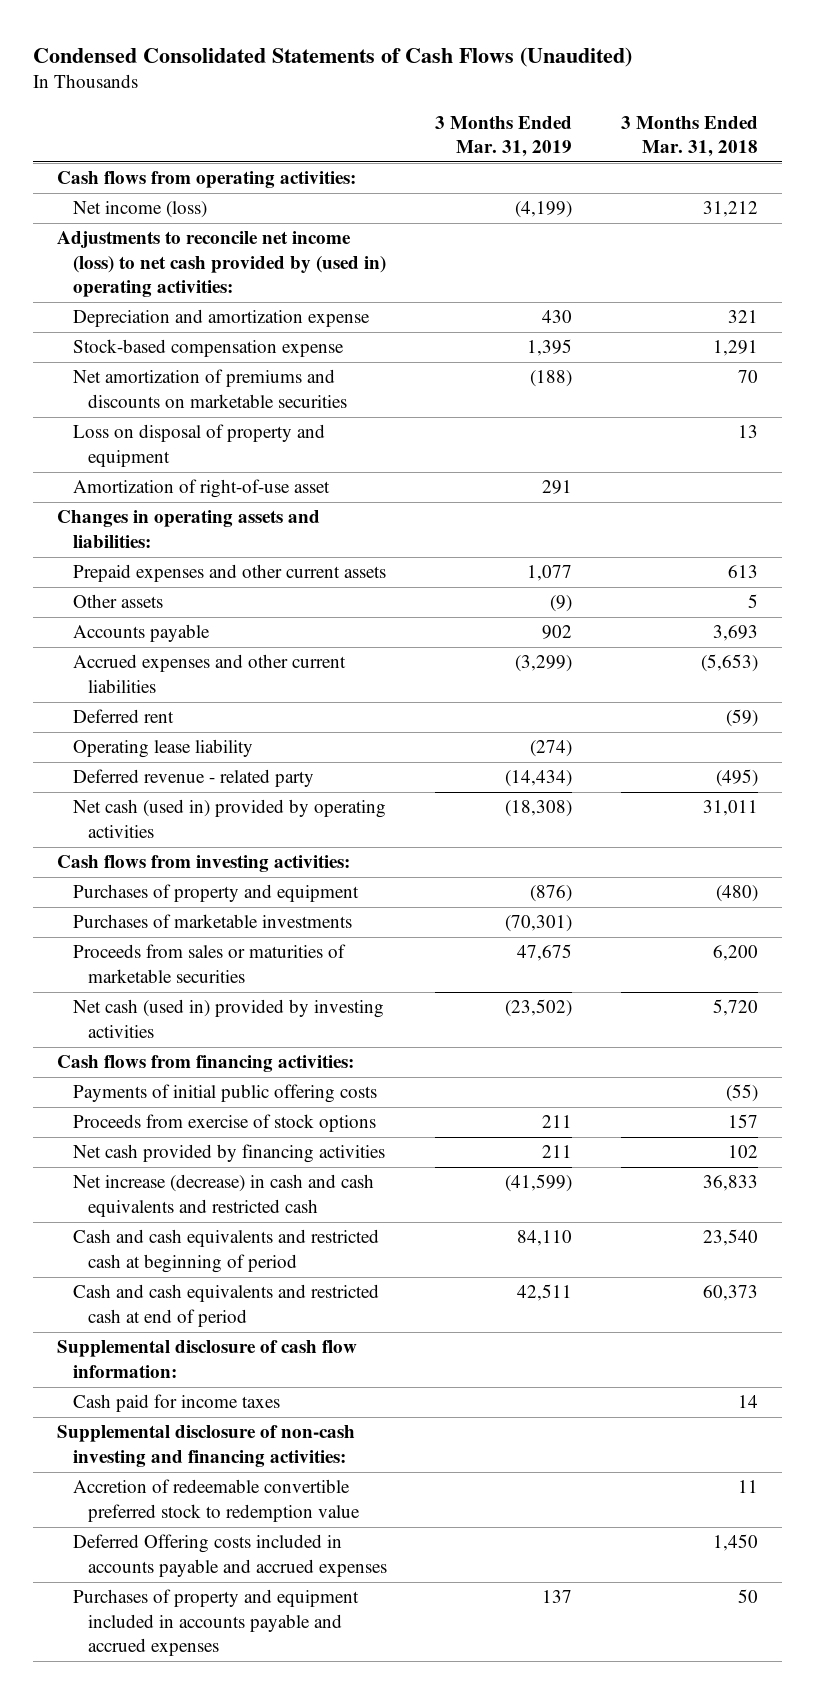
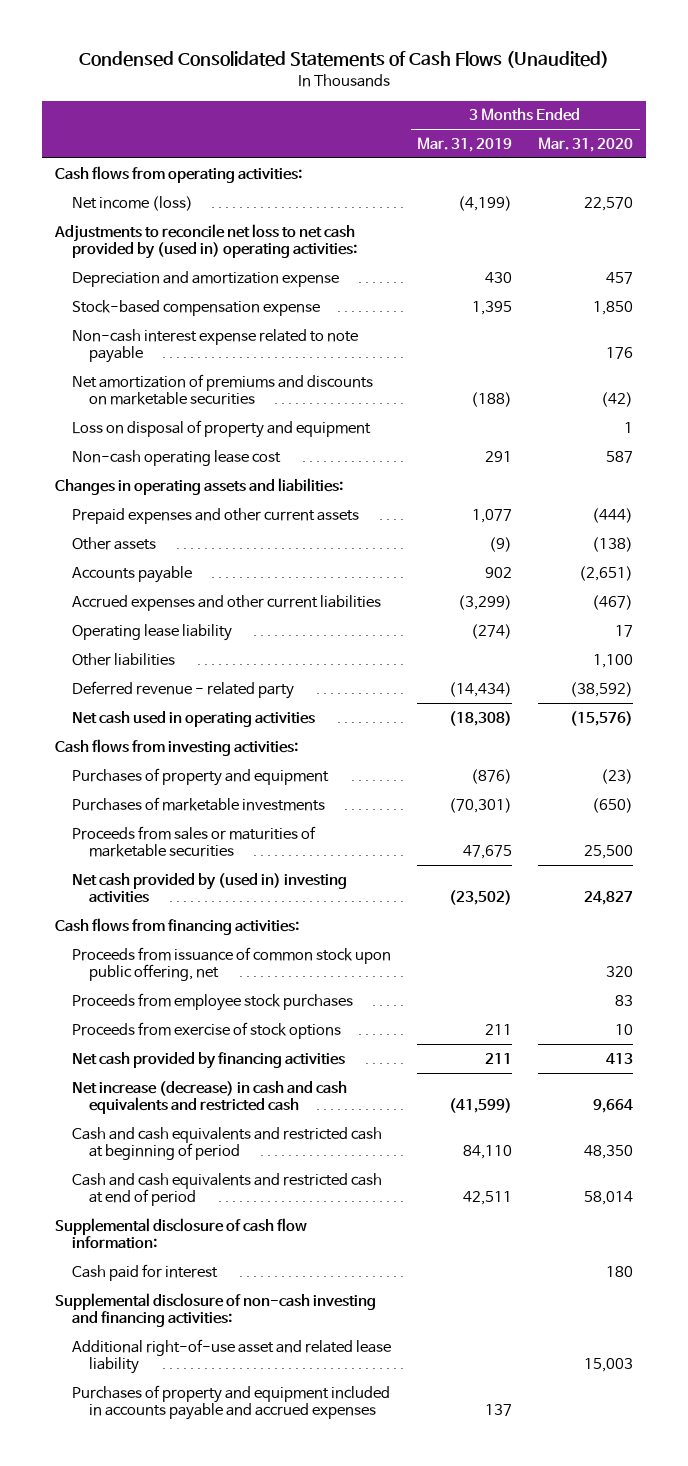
- | 3 Months Ended Mar. 31, 2019 | 3 Months Ended Mar. 31, 2018
+ | 3 Months Ended Mar. 31, 2019 | 3 Months Ended Mar. 31, 2020
- Adjustments to reconcile net income (loss) to net cash provided by (used in) operating activities:
+ Adjustments to reconcile net loss to net cash provided by (used in) operating activities:
+ Non-cash interest expense related to note payable | | 176
- Amortization of right-of-use asset | 291 |
+ Non-cash operating lease cost | 291 | 587
- Deferred rent | | (59)
+ Other liabilities | | 1,100
- Net cash (used in) provided by operating activities | (18,308) | 31,011
+ Net cash used in operating activities | (18,308) | (15,576)
- Net cash (used in) provided by investing activities | (23,502) | 5,720
+ Net cash provided by (used in) investing activities | (23,502) | 24,827
- Payments of initial public offering costs | | (55)
+ Proceeds from issuance of common stock upon public offering, net | | 320
+ Proceeds from employee stock purchases | | 83
- Cash paid for income taxes | | 14
+ Cash paid for interest | | 180
- Accretion of redeemable convertible preferred stock to redemption value | | 11
- Deferred Offering costs included in accounts payable and accrued expenses | | 1,450
+ Additional right-of-use asset and related lease liability | | 15,003

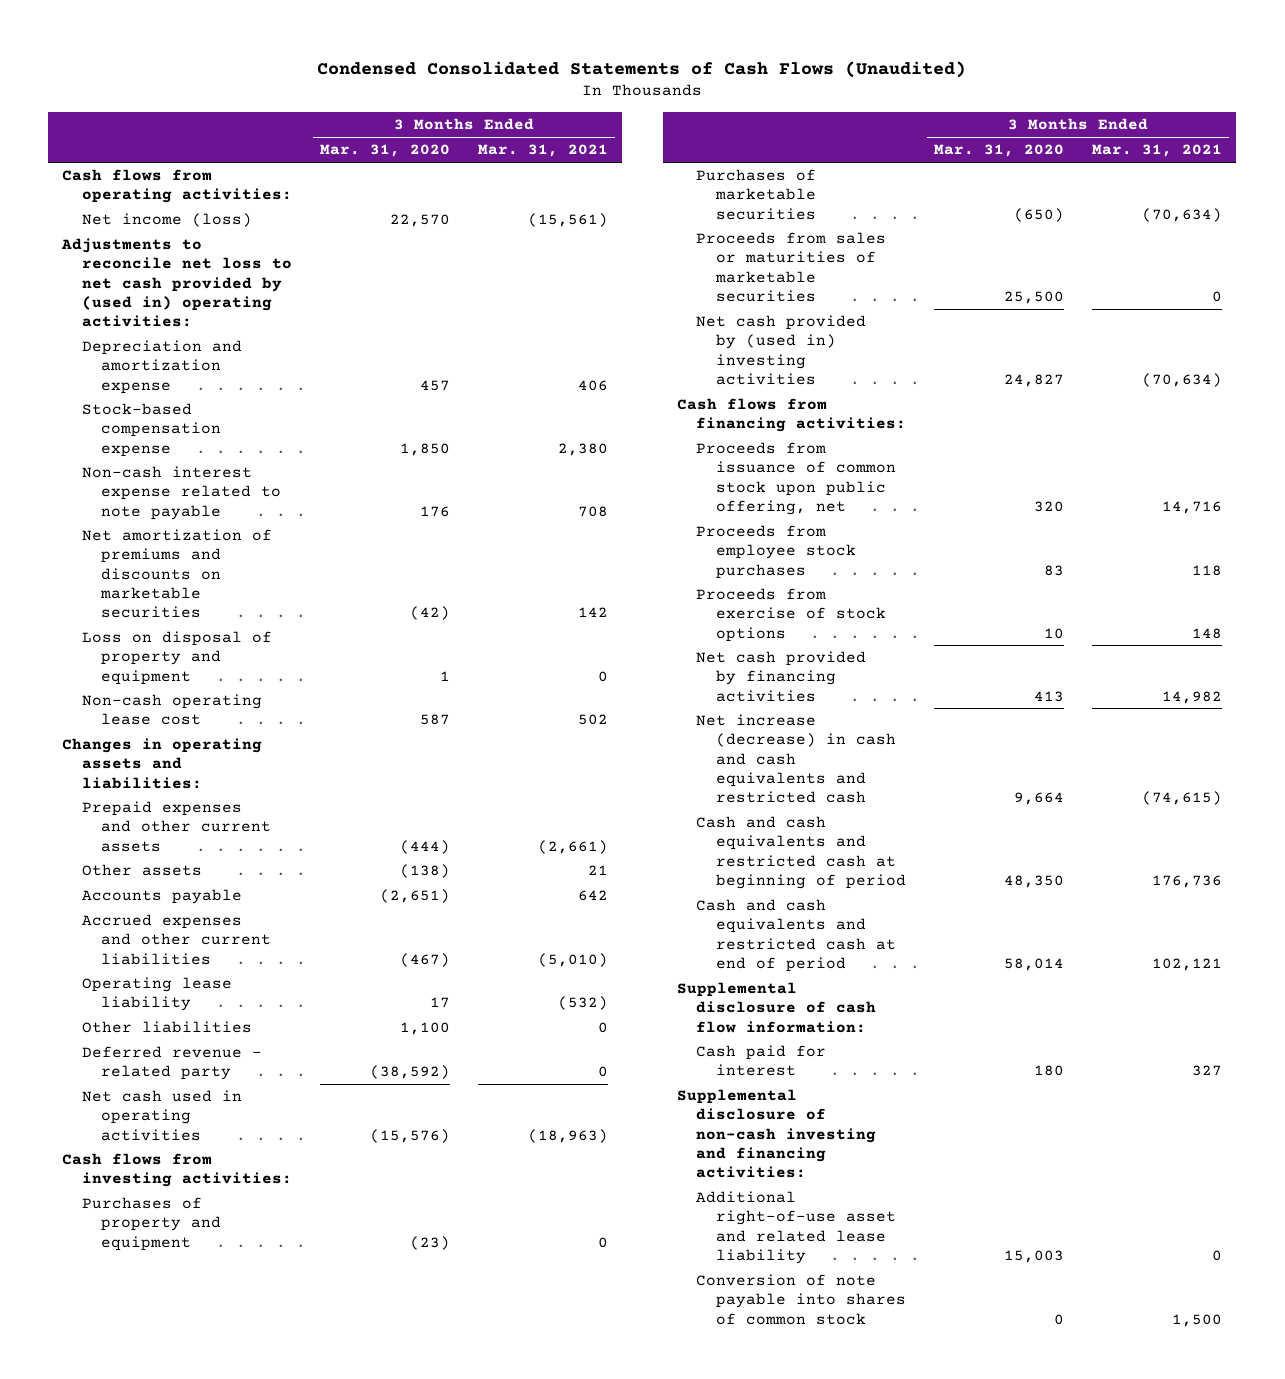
- | 3 Months Ended Mar. 31, 2019 | 3 Months Ended Mar. 31, 2020
+ | 3 Months Ended Mar. 31, 2020 | 3 Months Ended Mar. 31, 2021
- Purchases of marketable investments | (70,301) | (650)
+ Purchases of marketable securities | (650) | (70,634)
- Purchases of property and equipment included in accounts payable and accrued expenses | 137 |
+ Conversion of note payable into shares of common stock | 0 | 1,500

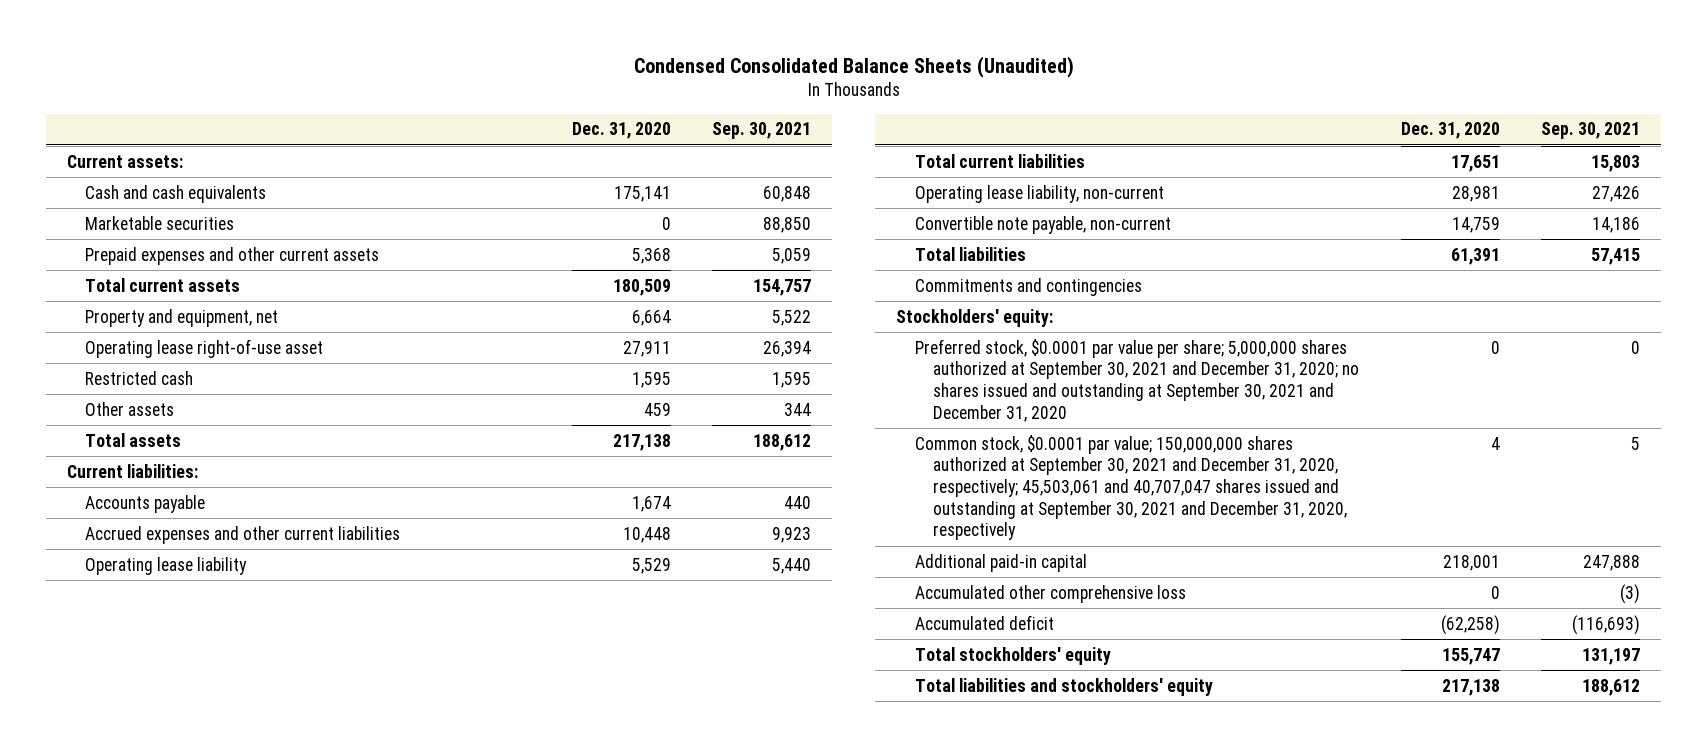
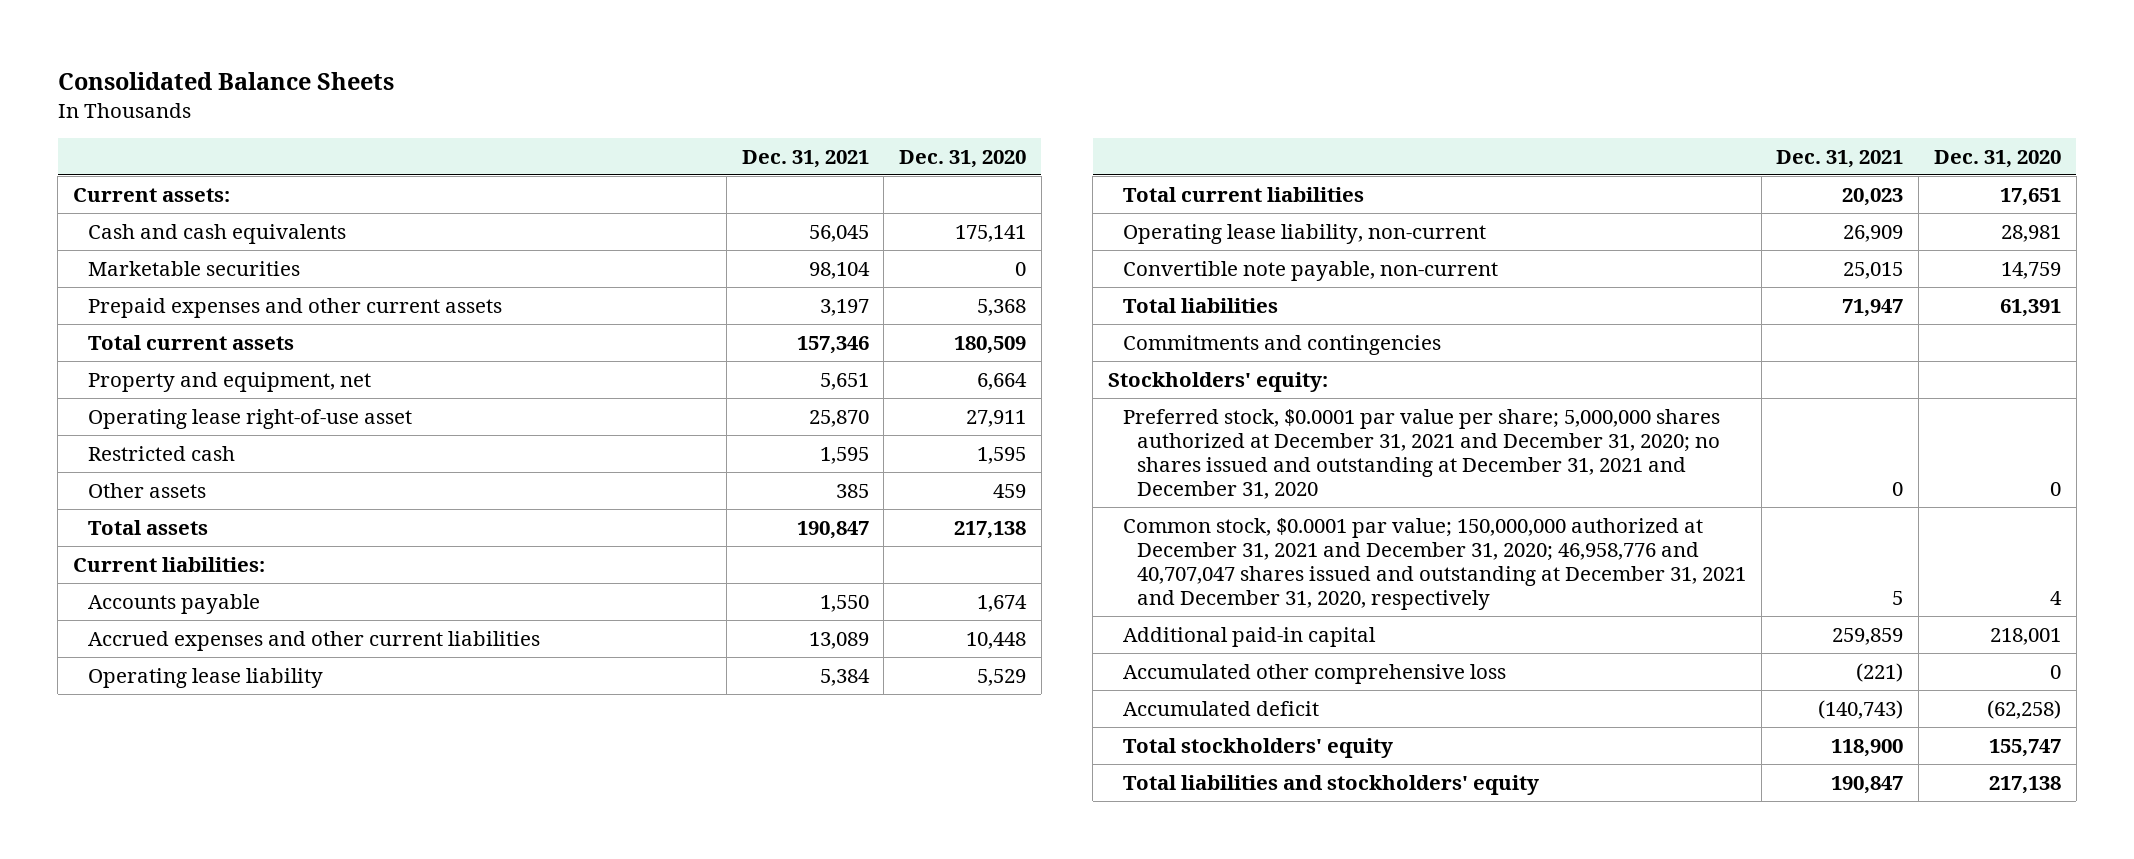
- Condensed Consolidated Balance Sheets (Unaudited)
+ Consolidated Balance Sheets
- | Dec. 31, 2020 | Sep. 30, 2021
+ | Dec. 31, 2021 | Dec. 31, 2020
- Preferred stock, $0.0001 par value per share; 5,000,000 shares authorized at September 30, 2021 and December 31, 2020; no shares issued and outstanding at September 30, 2021 and December 31, 2020 | 0 | 0
- Common stock, $0.0001 par value; 150,000,000 shares authorized at September 30, 2021 and December 31, 2020, respectively; 45,503,061 and 40,707,047 shares issued and outstanding at September 30, 2021 and December 31, 2020, respectively | 4 | 5
+ Preferred stock, $0.0001 par value per share; 5,000,000 shares authorized at December 31, 2021 and December 31, 2020; no shares issued and outstanding at December 31, 2021 and December 31, 2020 | 0 | 0
+ Common stock, $0.0001 par value; 150,000,000 authorized at December 31, 2021 and December 31, 2020; 46,958,776 and 40,707,047 shares issued and outstanding at December 31, 2021 and December 31, 2020, respectively | 5 | 4

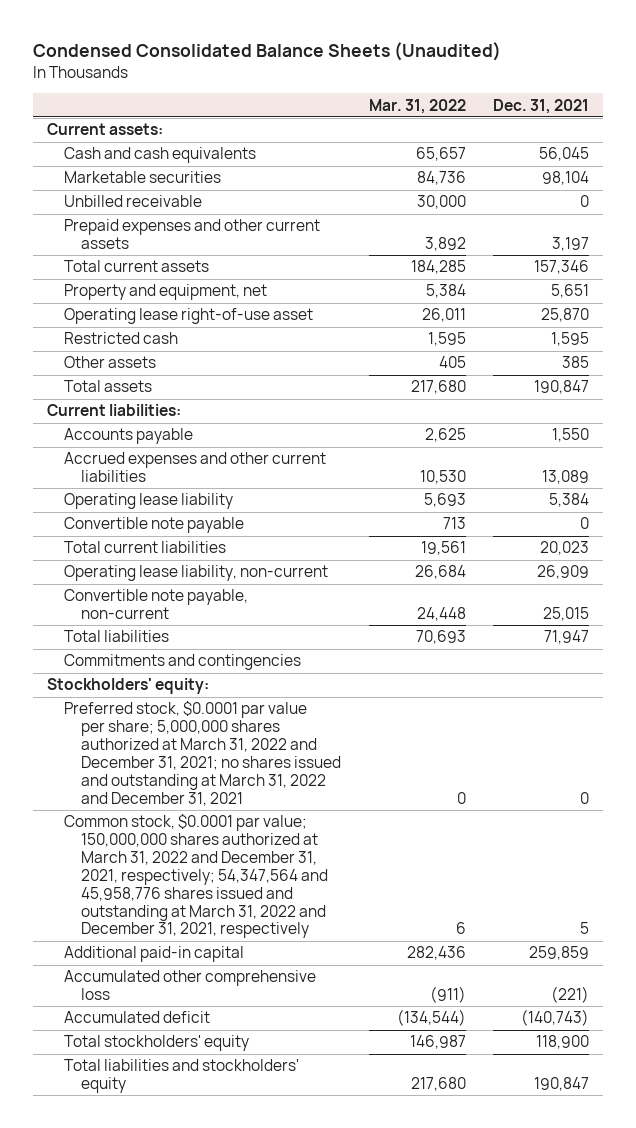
- Consolidated Balance Sheets
+ Condensed Consolidated Balance Sheets (Unaudited)
- | Dec. 31, 2021 | Dec. 31, 2020
+ | Mar. 31, 2022 | Dec. 31, 2021
+ Unbilled receivable | 30,000 | 0
+ Convertible note payable | 713 | 0
- Preferred stock, $0.0001 par value per share; 5,000,000 shares authorized at December 31, 2021 and December 31, 2020; no shares issued and outstanding at December 31, 2021 and December 31, 2020 | 0 | 0
- Common stock, $0.0001 par value; 150,000,000 authorized at December 31, 2021 and December 31, 2020; 46,958,776 and 40,707,047 shares issued and outstanding at December 31, 2021 and December 31, 2020, respectively | 5 | 4
+ Preferred stock, $0.0001 par value per share; 5,000,000 shares authorized at March 31, 2022 and December 31, 2021; no shares issued and outstanding at March 31, 2022 and December 31, 2021 | 0 | 0
+ Common stock, $0.0001 par value; 150,000,000 shares authorized at March 31, 2022 and December 31, 2021, respectively; 54,347,564 and 45,958,776 shares issued and outstanding at March 31, 2022 and December 31, 2021, respectively | 6 | 5

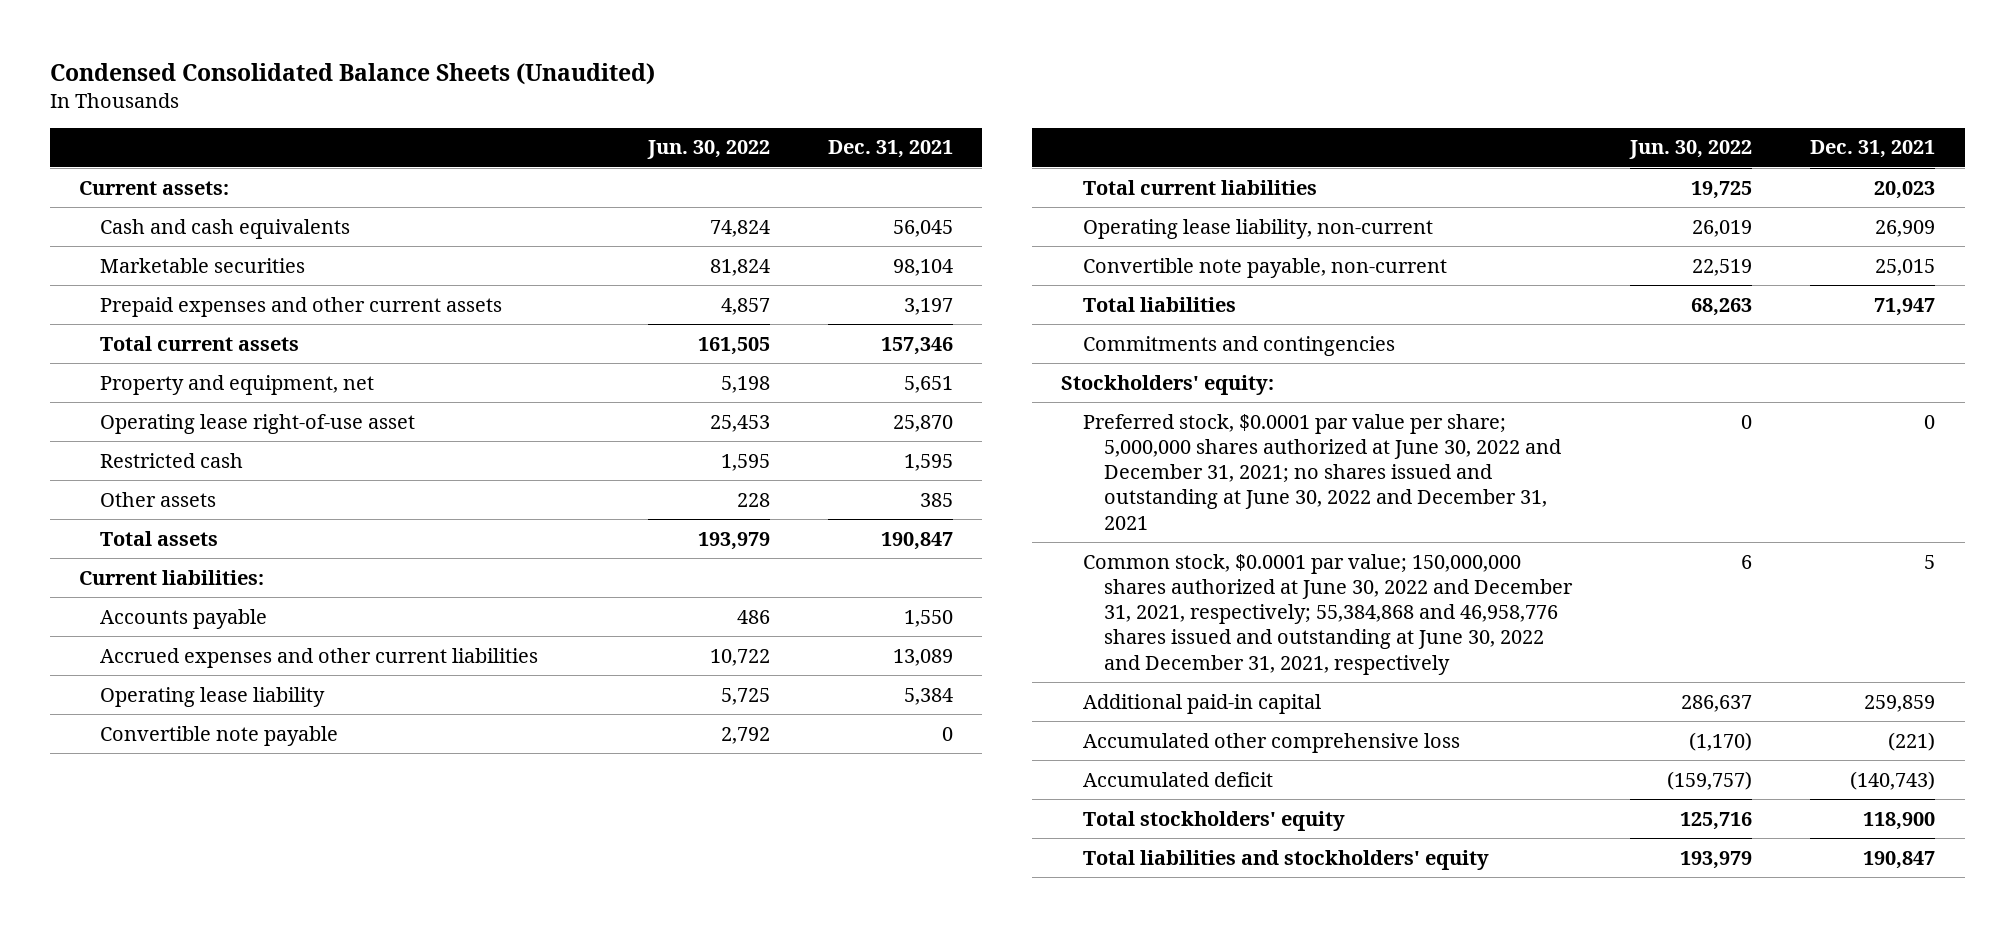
- | Mar. 31, 2022 | Dec. 31, 2021
+ | Jun. 30, 2022 | Dec. 31, 2021
- Unbilled receivable | 30,000 | 0
- Preferred stock, $0.0001 par value per share; 5,000,000 shares authorized at March 31, 2022 and December 31, 2021; no shares issued and outstanding at March 31, 2022 and December 31, 2021 | 0 | 0
- Common stock, $0.0001 par value; 150,000,000 shares authorized at March 31, 2022 and December 31, 2021, respectively; 54,347,564 and 45,958,776 shares issued and outstanding at March 31, 2022 and December 31, 2021, respectively | 6 | 5
+ Preferred stock, $0.0001 par value per share; 5,000,000 shares authorized at June 30, 2022 and December 31, 2021; no shares issued and outstanding at June 30, 2022 and December 31, 2021 | 0 | 0
+ Common stock, $0.0001 par value; 150,000,000 shares authorized at June 30, 2022 and December 31, 2021, respectively; 55,384,868 and 46,958,776 shares issued and outstanding at June 30, 2022 and December 31, 2021, respectively | 6 | 5

